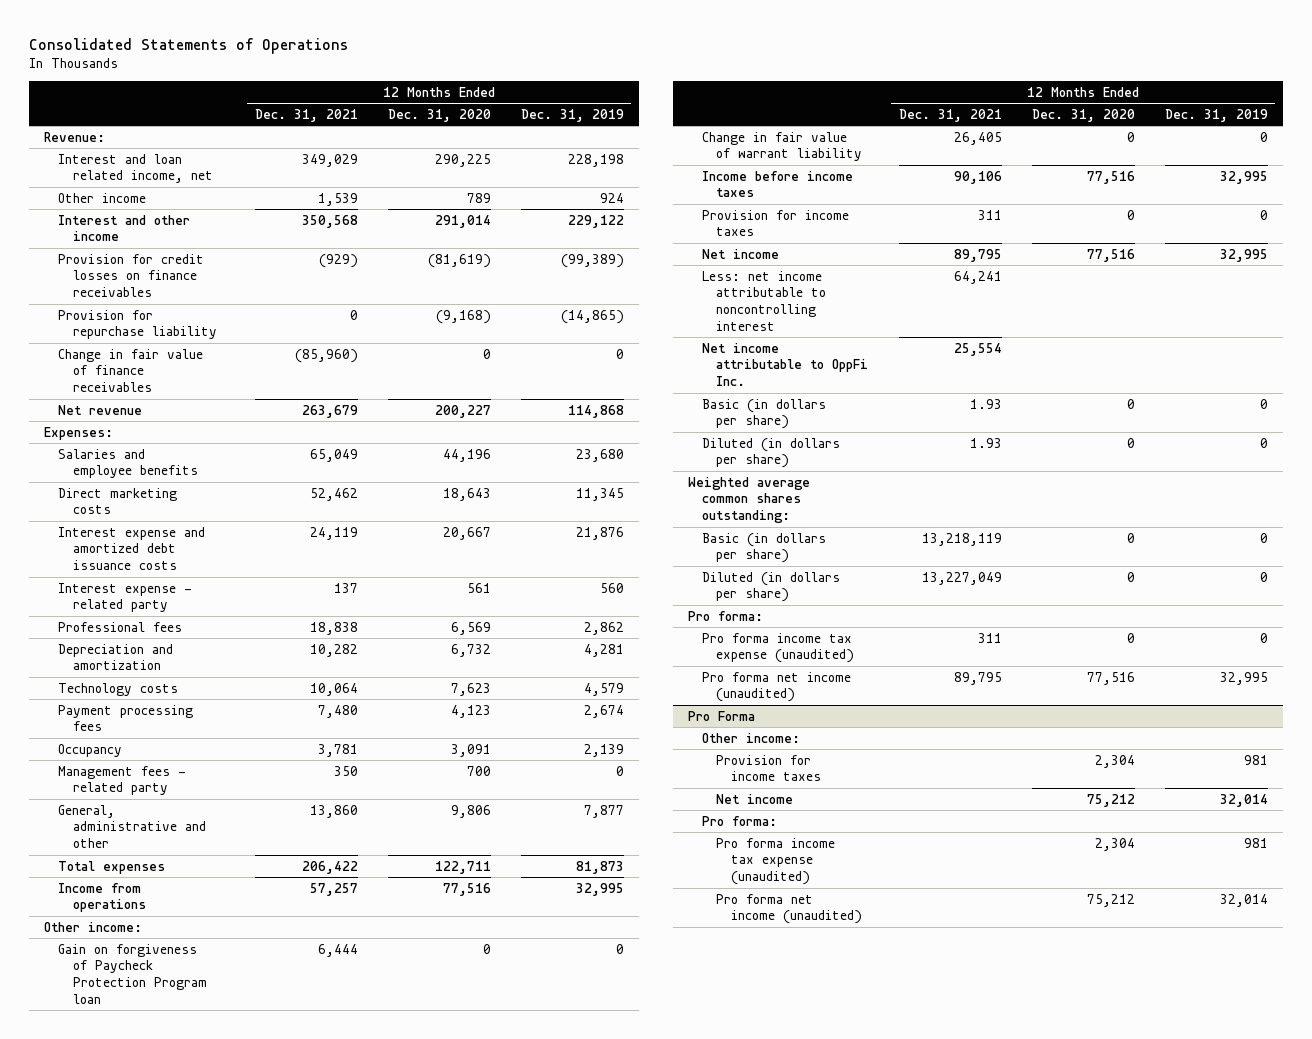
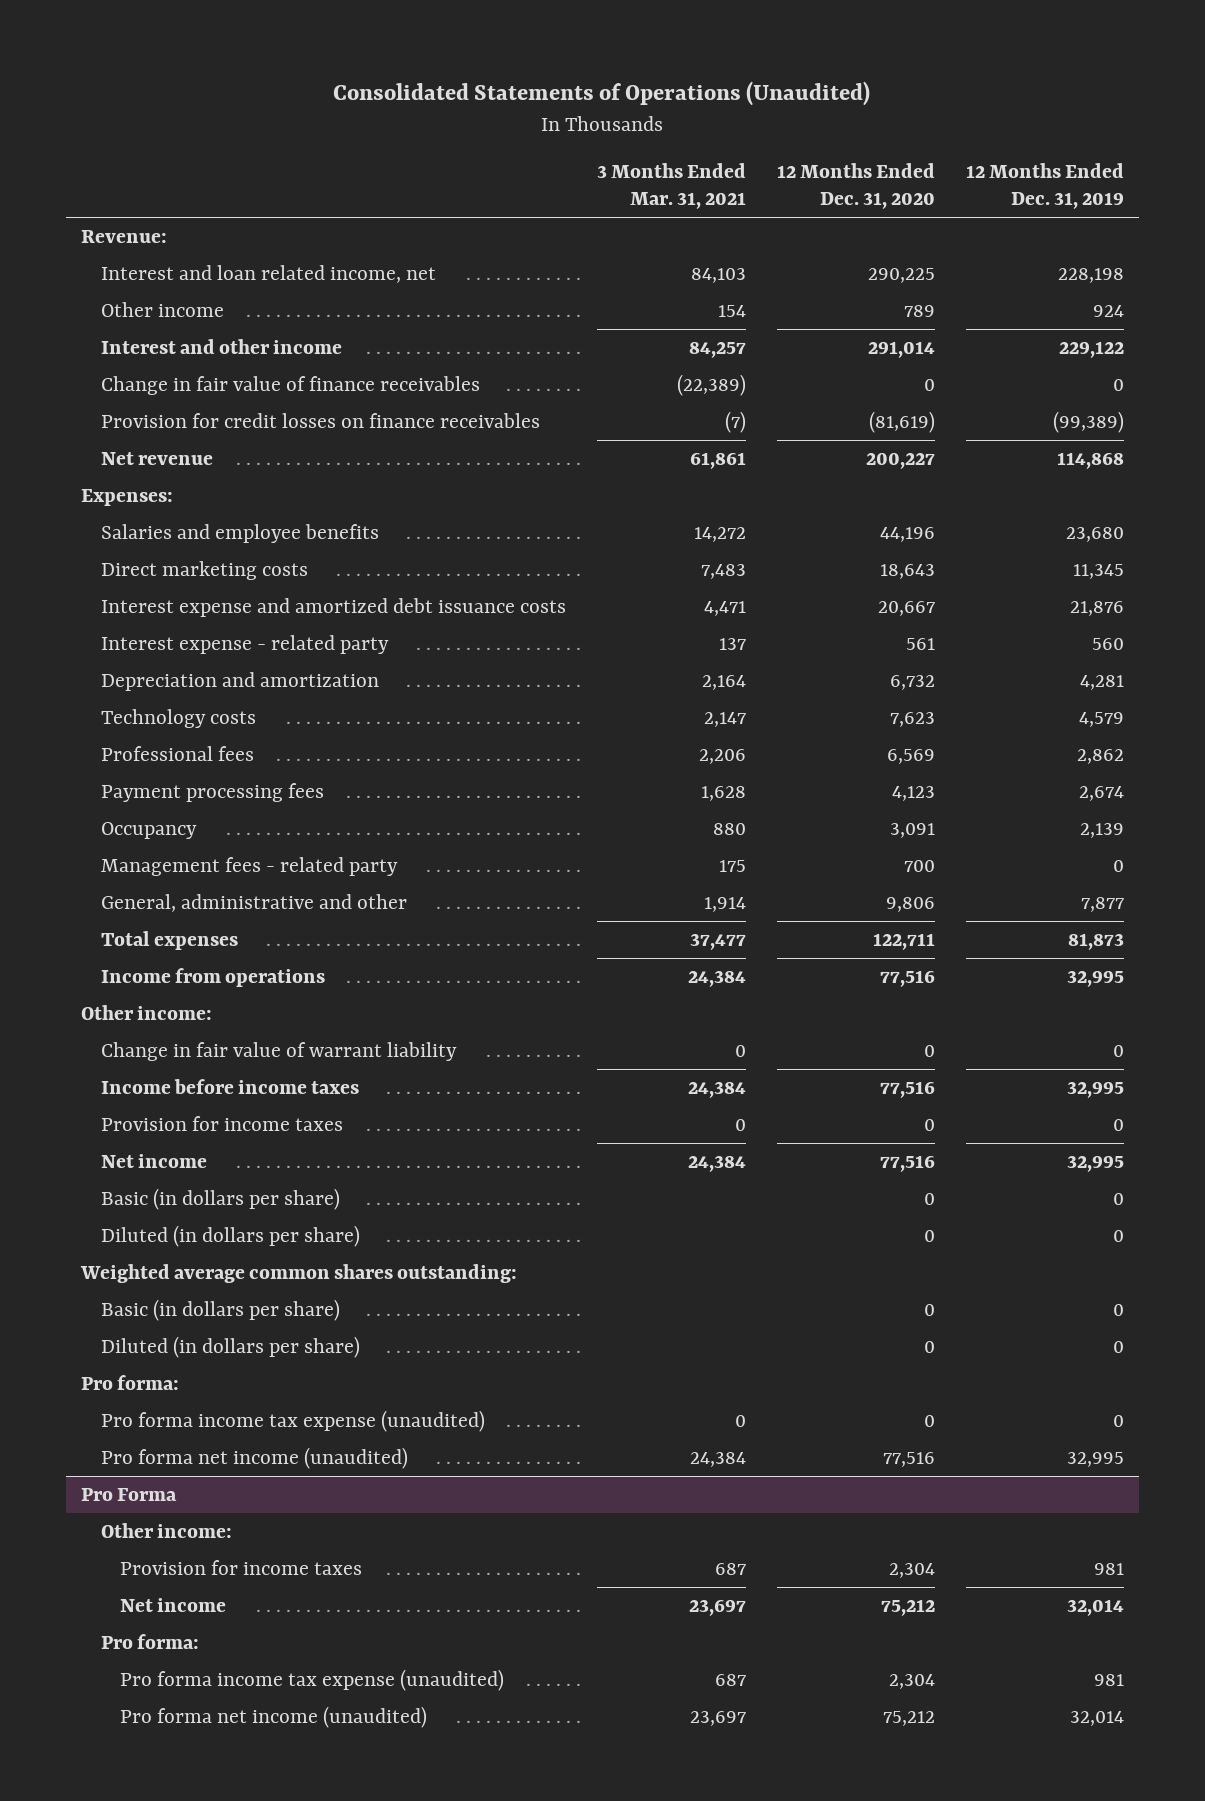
- Consolidated Statements of Operations
+ Consolidated Statements of Operations (Unaudited)
- | 12 Months Ended Dec. 31, 2021 | 12 Months Ended Dec. 31, 2020 | 12 Months Ended Dec. 31, 2019
+ | 3 Months Ended Mar. 31, 2021 | 12 Months Ended Dec. 31, 2020 | 12 Months Ended Dec. 31, 2019
- Provision for repurchase liability | 0 | (9,168) | (14,865)
moved down: Provision for credit losses on finance receivables | (7) | (81,619) | (99,389)
moved down: Professional fees | 2,206 | 6,569 | 2,862
- Gain on forgiveness of Paycheck Protection Program loan | 6,444 | 0 | 0
- Less: net income attributable to noncontrolling interest | 64,241 | |
- Net income attributable to OppFi Inc. | 25,554 | |

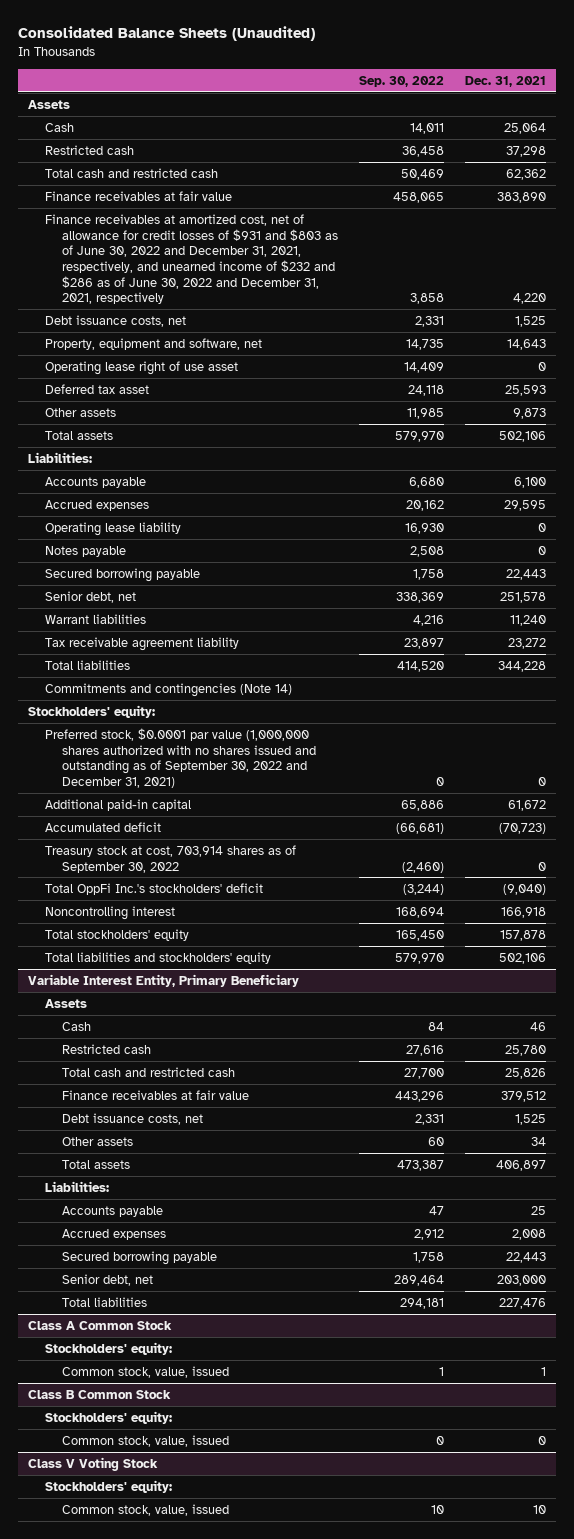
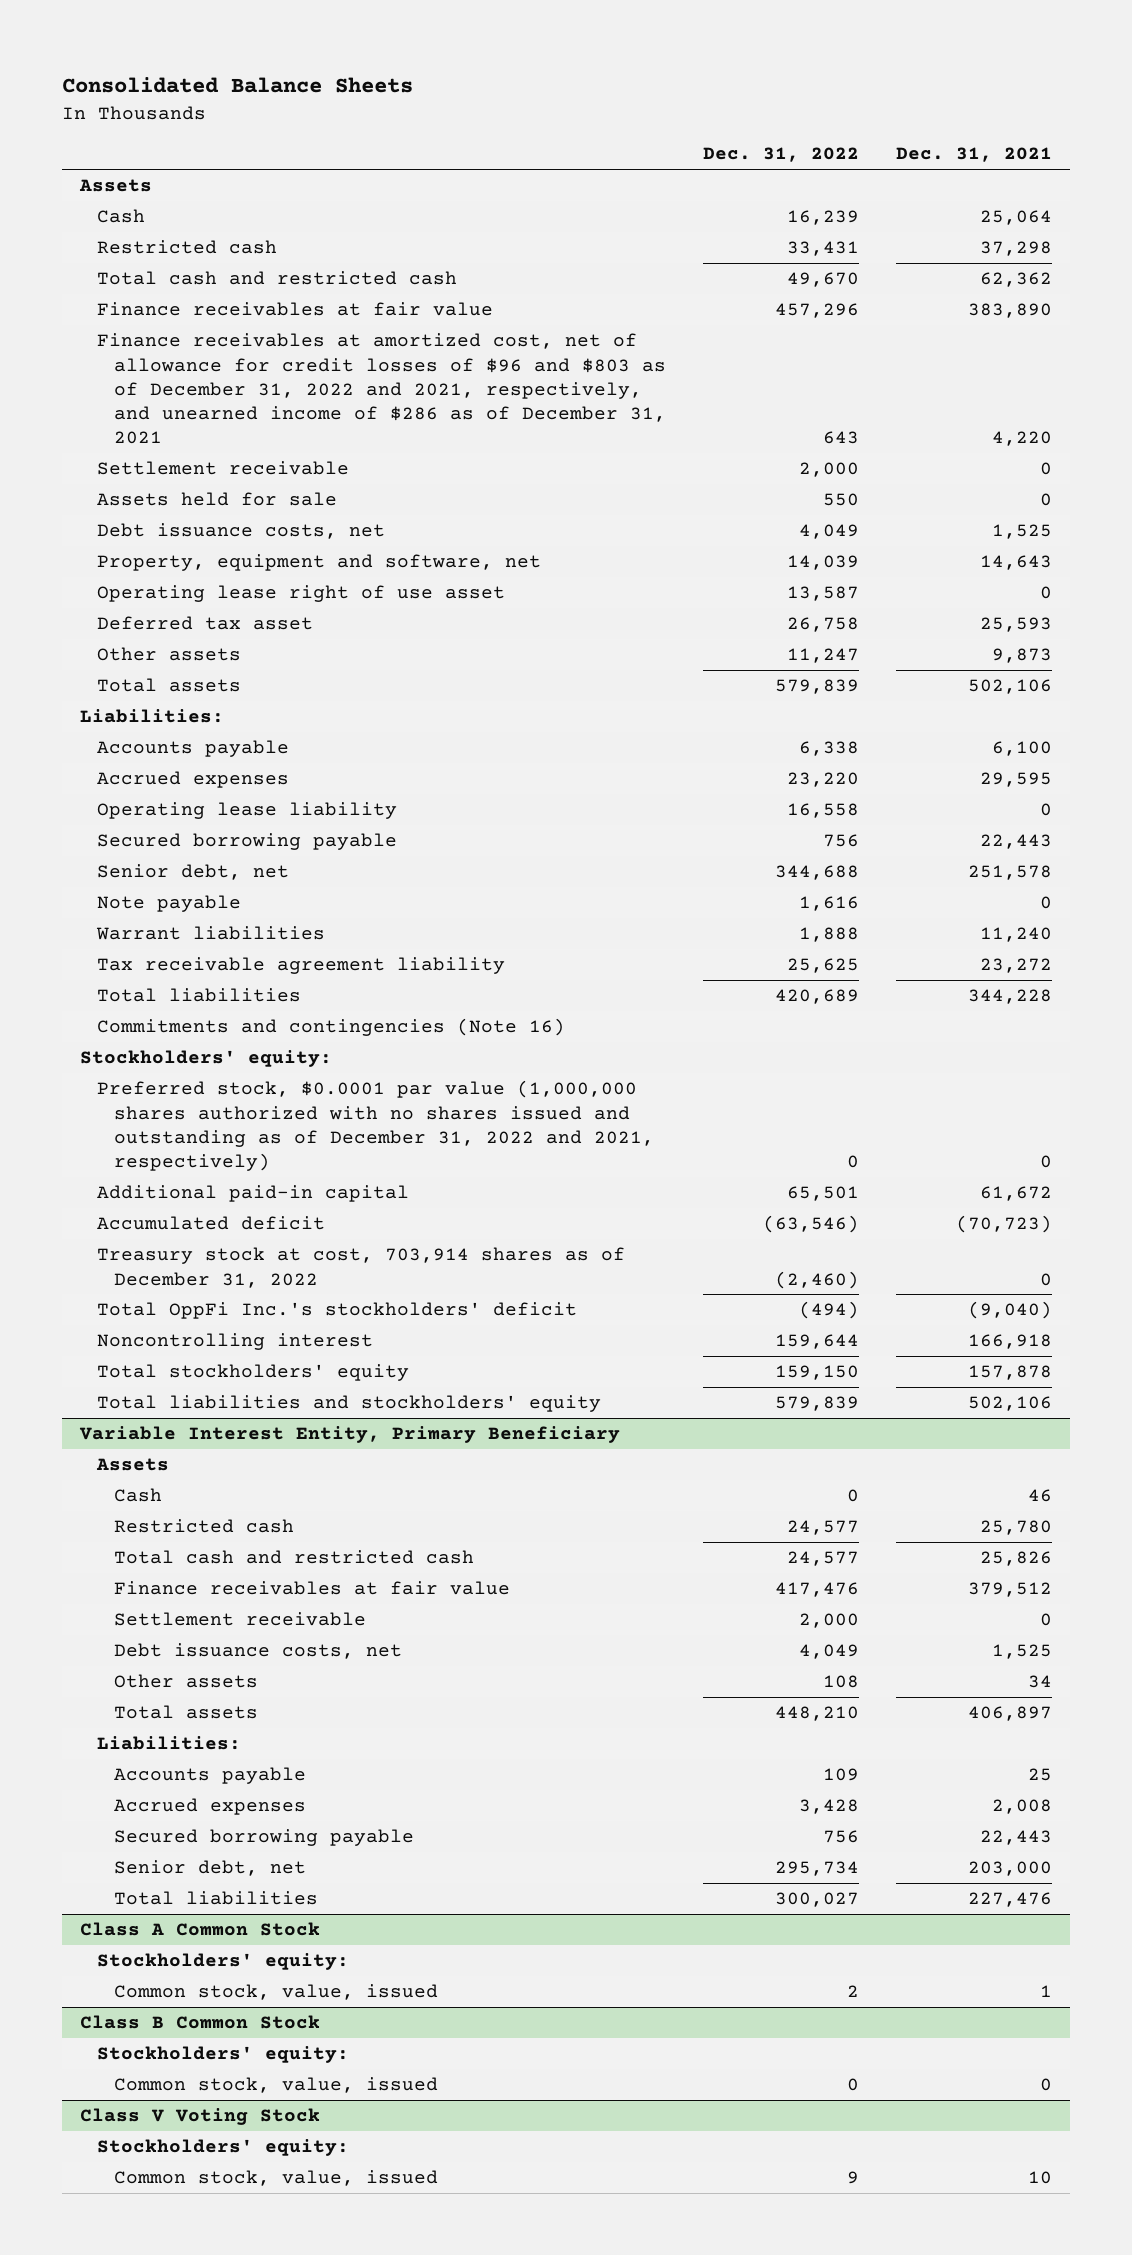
- Consolidated Balance Sheets (Unaudited)
+ Consolidated Balance Sheets
- | Sep. 30, 2022 | Dec. 31, 2021
+ | Dec. 31, 2022 | Dec. 31, 2021
- Finance receivables at amortized cost, net of allowance for credit losses of $931 and $803 as of June 30, 2022 and December 31, 2021, respectively, and unearned income of $232 and $286 as of June 30, 2022 and December 31, 2021, respectively | 3,858 | 4,220
+ Finance receivables at amortized cost, net of allowance for credit losses of $96 and $803 as of December 31, 2022 and 2021, respectively, and unearned income of $286 as of December 31, 2021 | 643 | 4,220
+ Settlement receivable | 2,000 | 0
+ Assets held for sale | 550 | 0
- Notes payable | 2,508 | 0
+ Note payable | 1,616 | 0
- Commitments and contingencies (Note 14)
+ Commitments and contingencies (Note 16)
- Preferred stock, $0.0001 par value (1,000,000 shares authorized with no shares issued and outstanding as of September 30, 2022 and December 31, 2021) | 0 | 0
+ Preferred stock, $0.0001 par value (1,000,000 shares authorized with no shares issued and outstanding as of December 31, 2022 and 2021, respectively) | 0 | 0
- Treasury stock at cost, 703,914 shares as of September 30, 2022 | (2,460) | 0
+ Treasury stock at cost, 703,914 shares as of December 31, 2022 | (2,460) | 0
@ Variable Interest Entity, Primary Beneficiary
+ Settlement receivable | 2,000 | 0

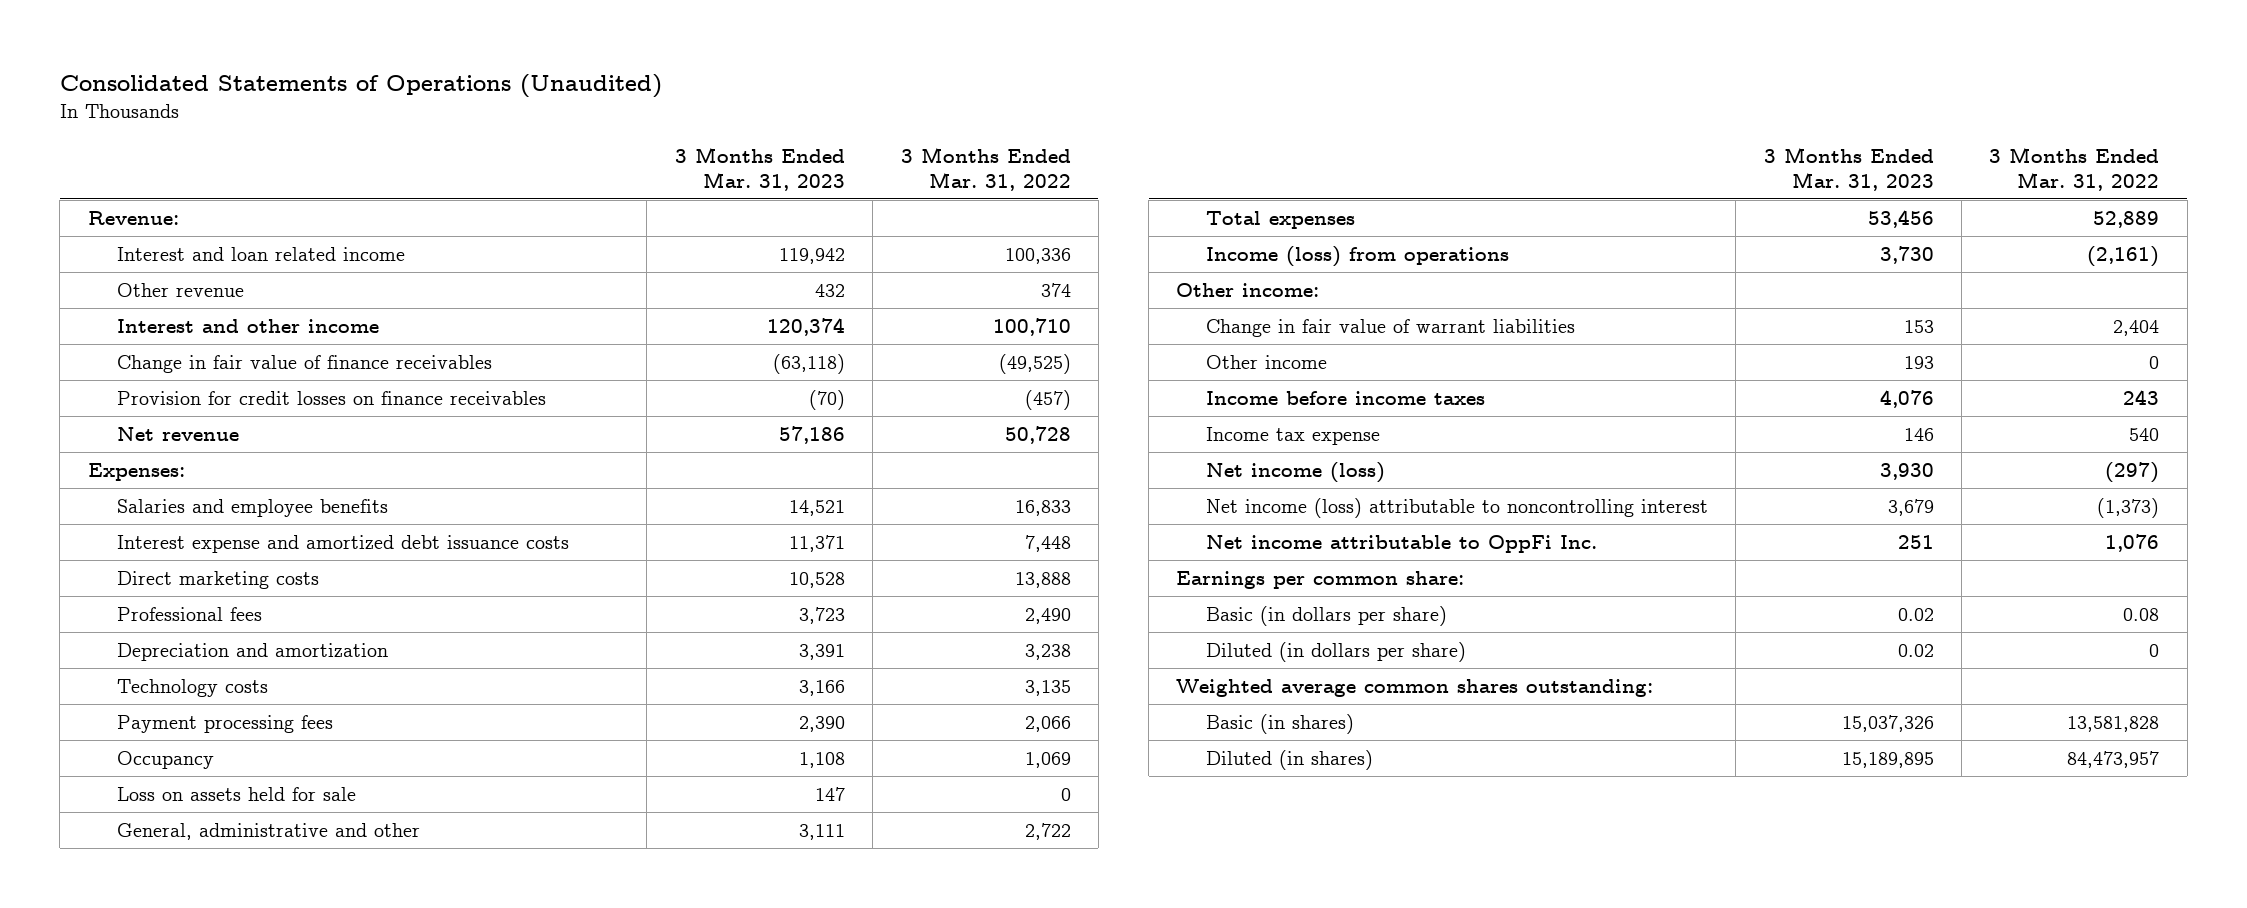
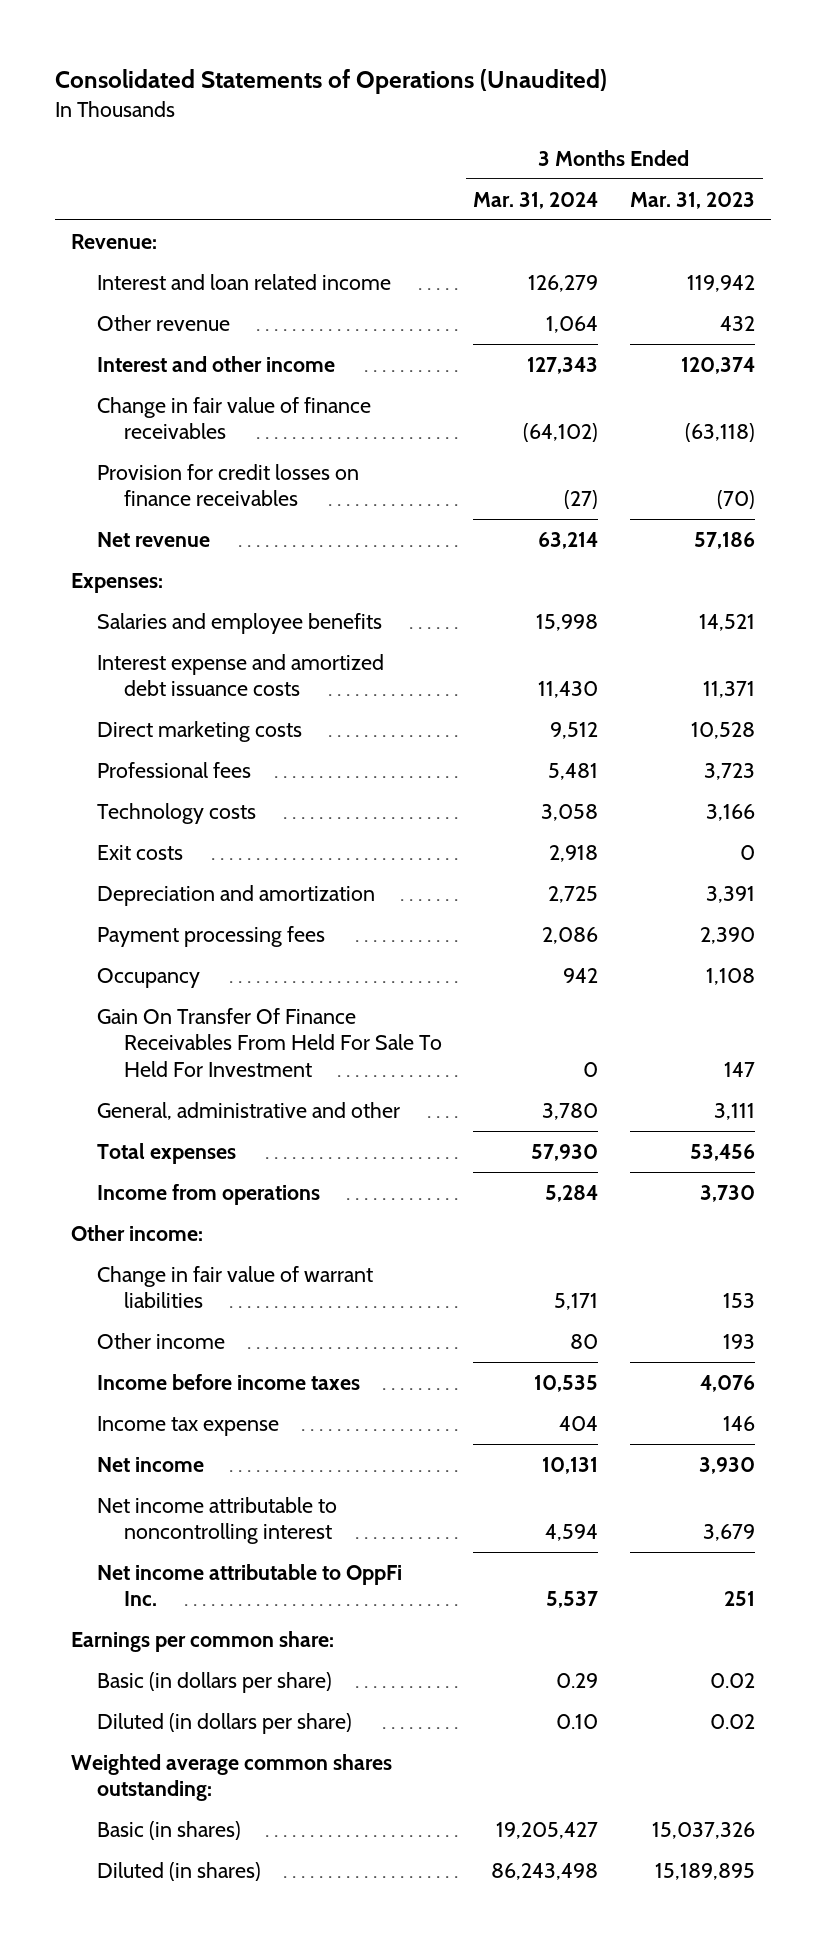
- | 3 Months Ended Mar. 31, 2023 | 3 Months Ended Mar. 31, 2022
+ | 3 Months Ended Mar. 31, 2024 | 3 Months Ended Mar. 31, 2023
+ Exit costs | 2,918 | 0
moved down: Depreciation and amortization | 2,725 | 3,391
- Loss on assets held for sale | 147 | 0
+ Gain On Transfer Of Finance Receivables From Held For Sale To Held For Investment | 0 | 147
- Income (loss) from operations | 3,730 | (2,161)
+ Income from operations | 5,284 | 3,730
- Net income (loss) | 3,930 | (297)
- Net income (loss) attributable to noncontrolling interest | 3,679 | (1,373)
+ Net income | 10,131 | 3,930
+ Net income attributable to noncontrolling interest | 4,594 | 3,679

